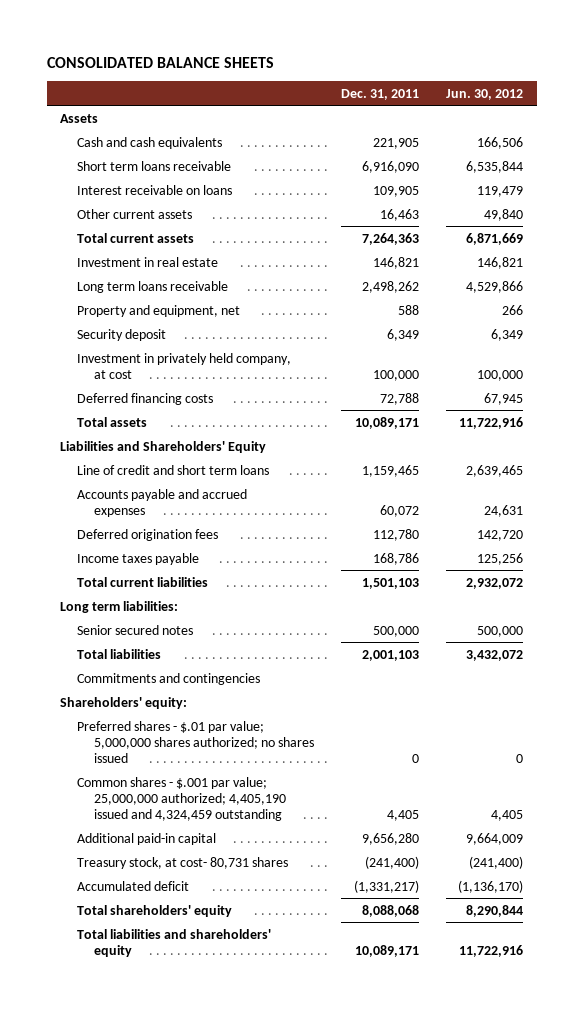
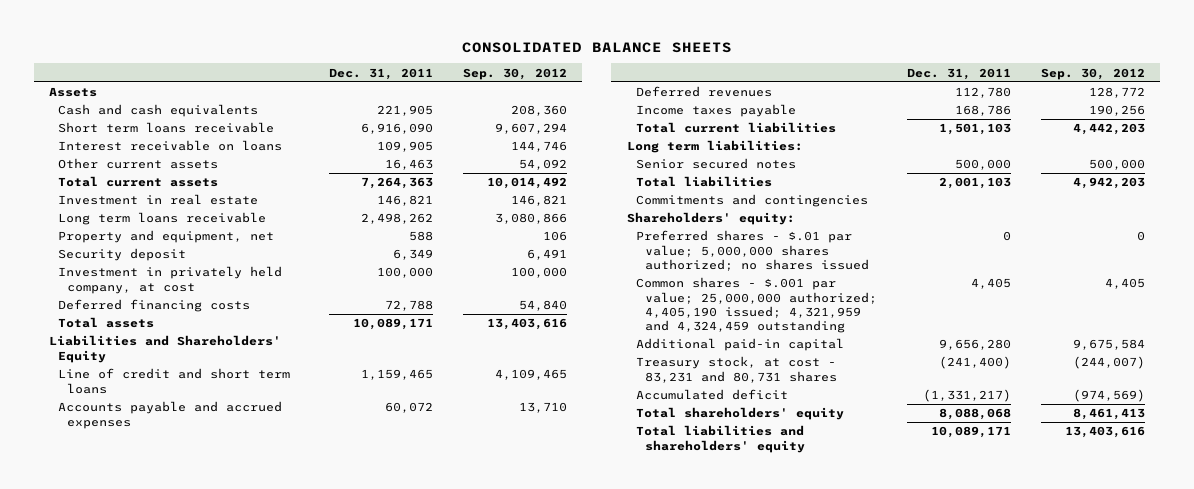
- | Dec. 31, 2011 | Jun. 30, 2012
+ | Dec. 31, 2011 | Sep. 30, 2012
- Deferred origination fees | 112,780 | 142,720
+ Deferred revenues | 112,780 | 128,772
- Common shares - $.001 par value; 25,000,000 authorized; 4,405,190 issued and 4,324,459 outstanding | 4,405 | 4,405
+ Common shares - $.001 par value; 25,000,000 authorized; 4,405,190 issued; 4,321,959 and 4,324,459 outstanding | 4,405 | 4,405
- Treasury stock, at cost- 80,731 shares | (241,400) | (241,400)
+ Treasury stock, at cost - 83,231 and 80,731 shares | (241,400) | (244,007)

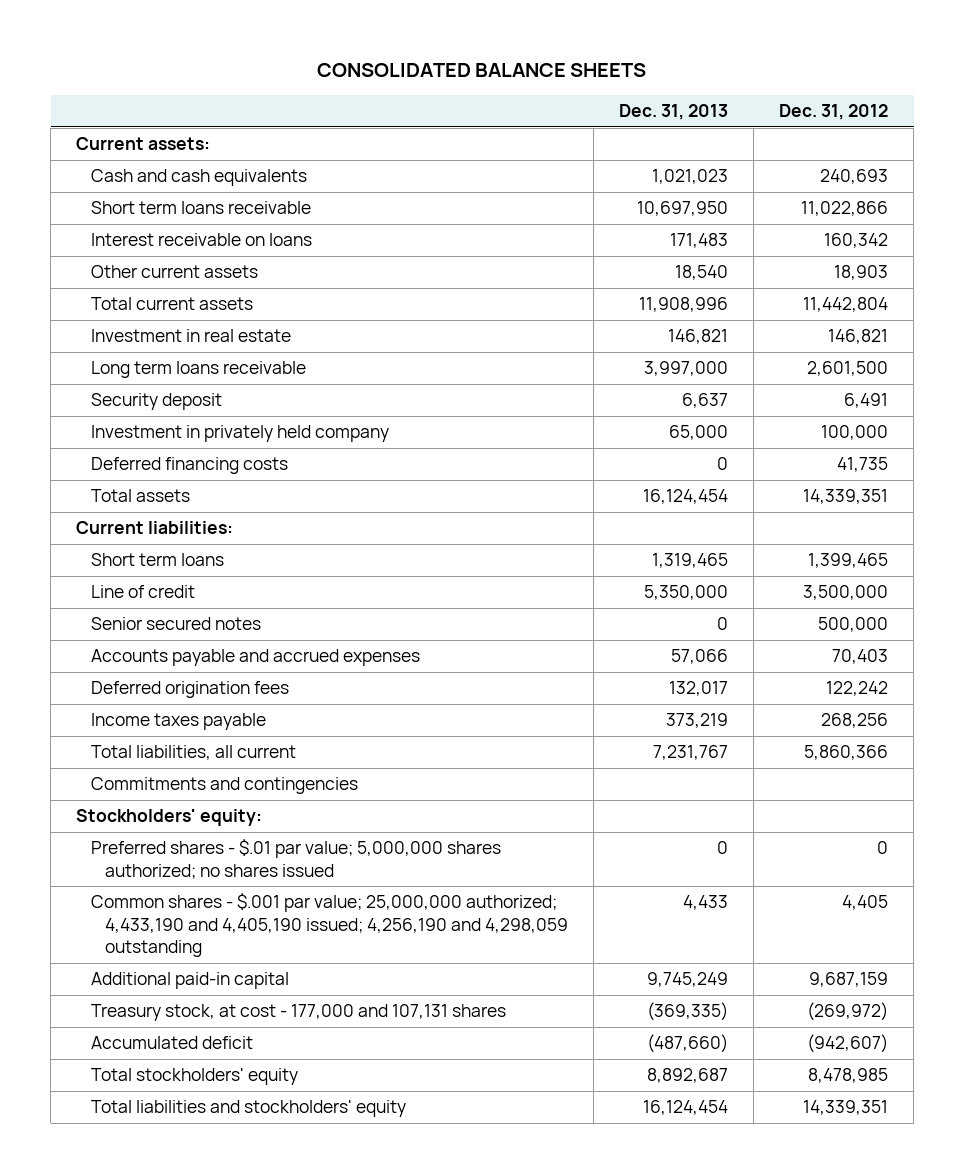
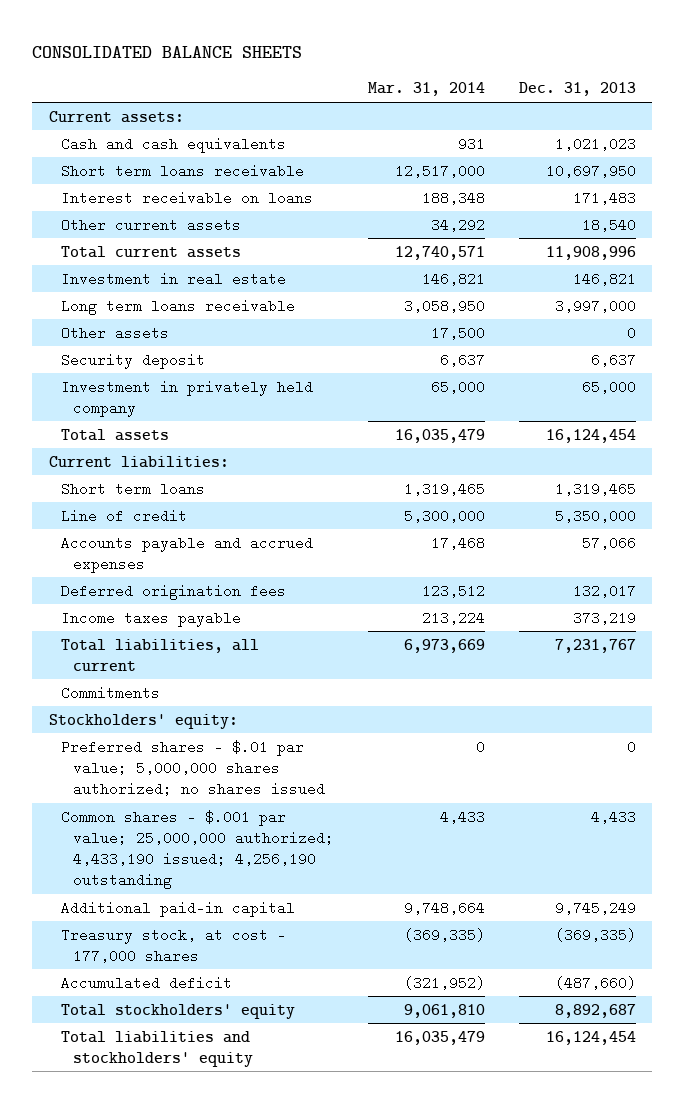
- | Dec. 31, 2013 | Dec. 31, 2012
+ | Mar. 31, 2014 | Dec. 31, 2013
+ Other assets | 17,500 | 0
- Deferred financing costs | 0 | 41,735
- Senior secured notes | 0 | 500,000
- Commitments and contingencies
+ Commitments
- Common shares - $.001 par value; 25,000,000 authorized; 4,433,190 and 4,405,190 issued; 4,256,190 and 4,298,059 outstanding | 4,433 | 4,405
+ Common shares - $.001 par value; 25,000,000 authorized; 4,433,190 issued; 4,256,190 outstanding | 4,433 | 4,433
- Treasury stock, at cost - 177,000 and 107,131 shares | (369,335) | (269,972)
+ Treasury stock, at cost - 177,000 shares | (369,335) | (369,335)

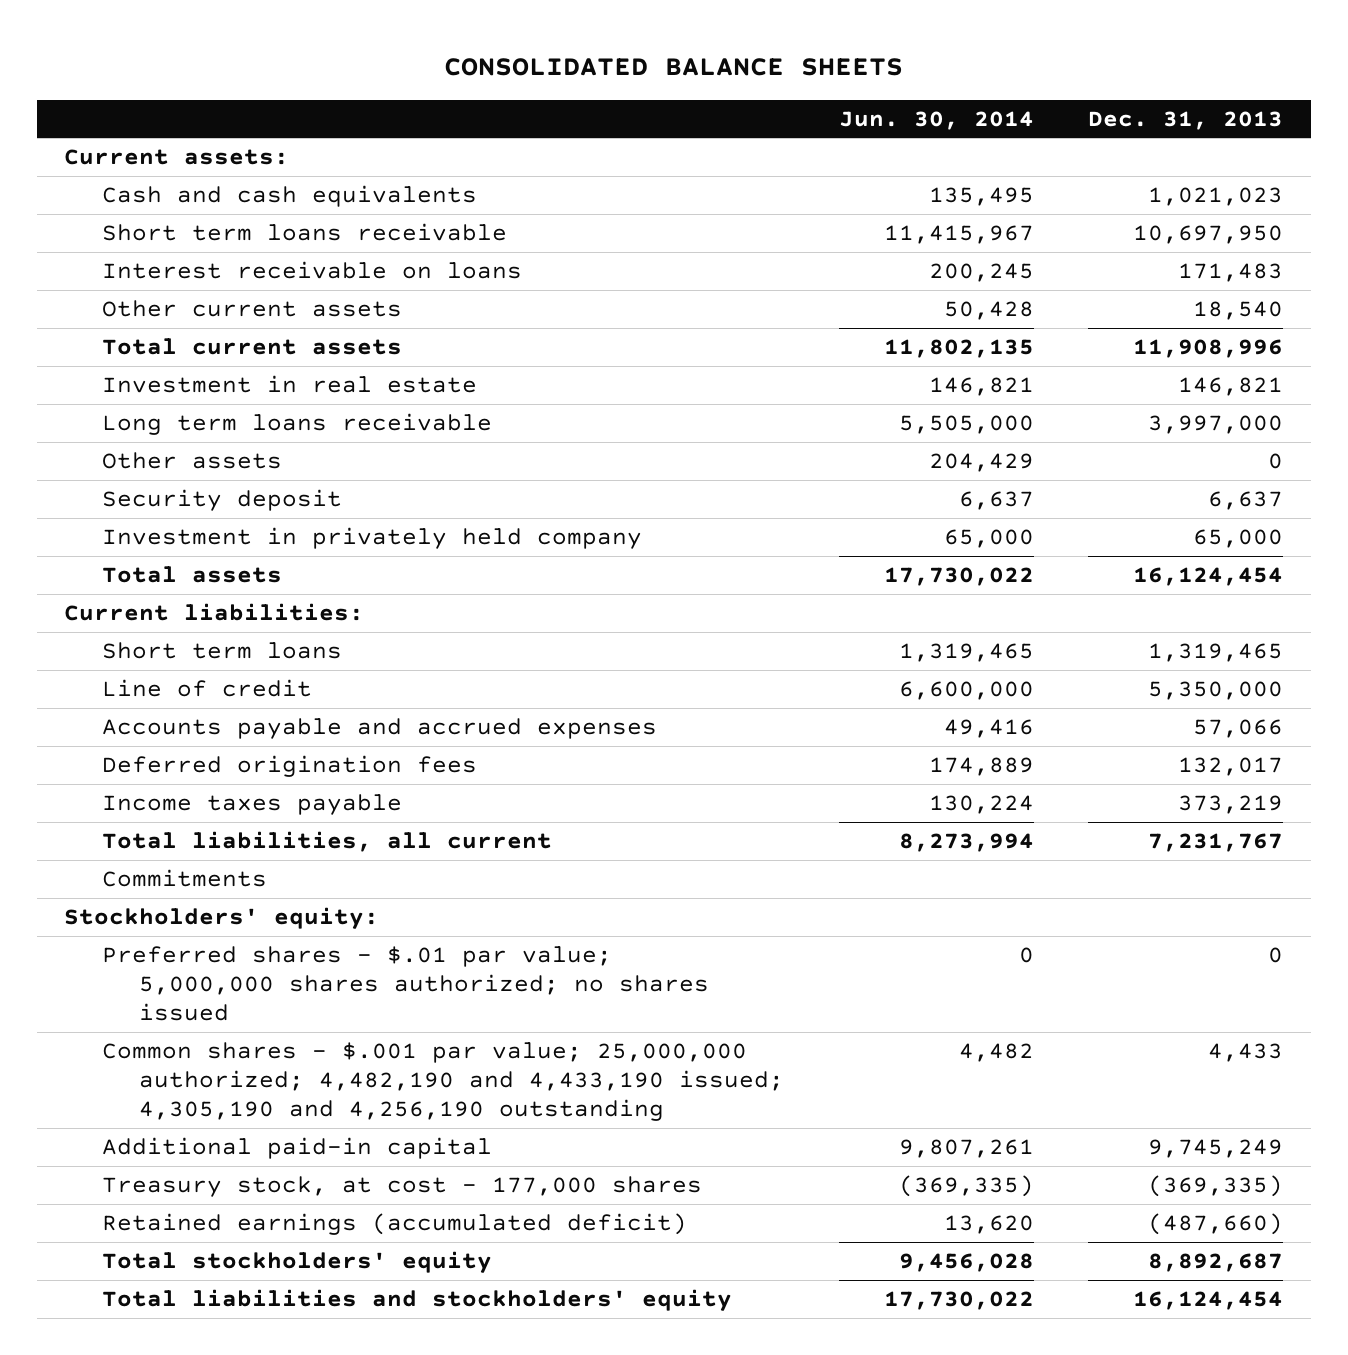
- | Mar. 31, 2014 | Dec. 31, 2013
+ | Jun. 30, 2014 | Dec. 31, 2013
- Common shares - $.001 par value; 25,000,000 authorized; 4,433,190 issued; 4,256,190 outstanding | 4,433 | 4,433
+ Common shares - $.001 par value; 25,000,000 authorized; 4,482,190 and 4,433,190 issued; 4,305,190 and 4,256,190 outstanding | 4,482 | 4,433
- Accumulated deficit | (321,952) | (487,660)
+ Retained earnings (accumulated deficit) | 13,620 | (487,660)

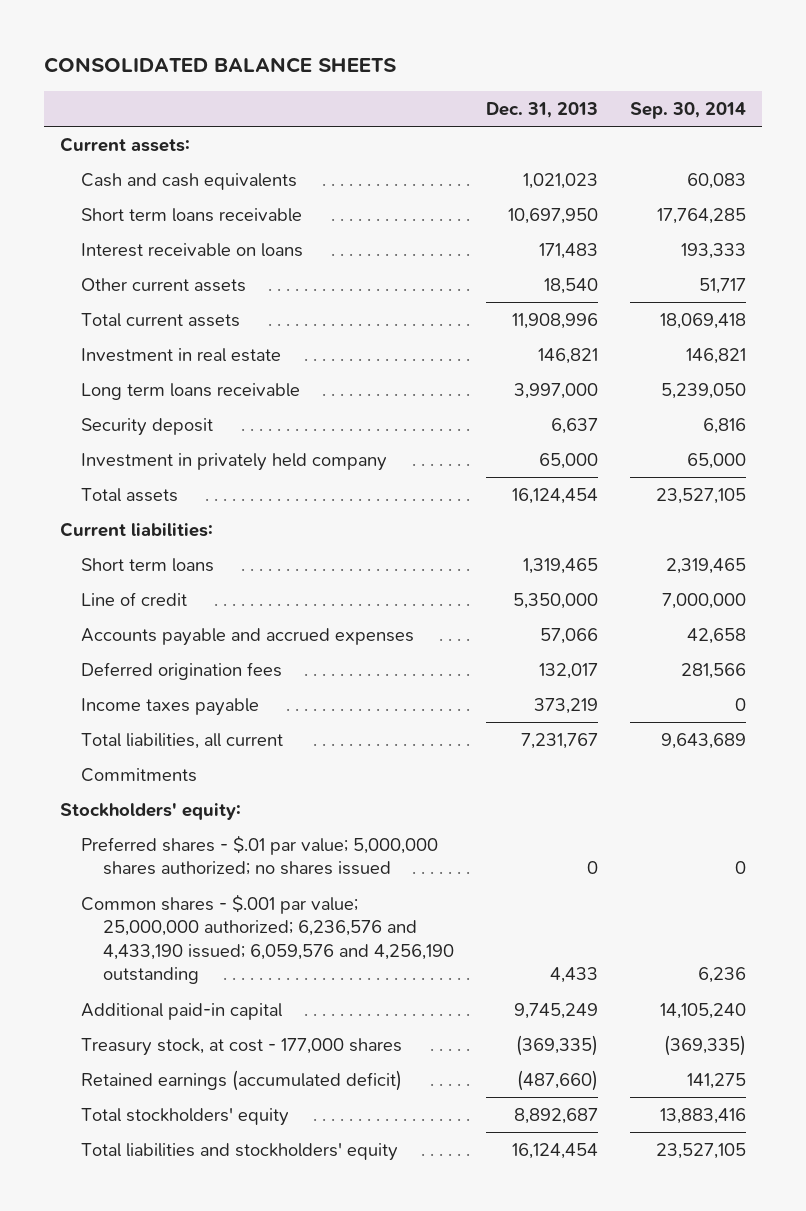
- | Jun. 30, 2014 | Dec. 31, 2013
+ | Dec. 31, 2013 | Sep. 30, 2014
- Other assets | 204,429 | 0
- Common shares - $.001 par value; 25,000,000 authorized; 4,482,190 and 4,433,190 issued; 4,305,190 and 4,256,190 outstanding | 4,482 | 4,433
+ Common shares - $.001 par value; 25,000,000 authorized; 6,236,576 and 4,433,190 issued; 6,059,576 and 4,256,190 outstanding | 4,433 | 6,236

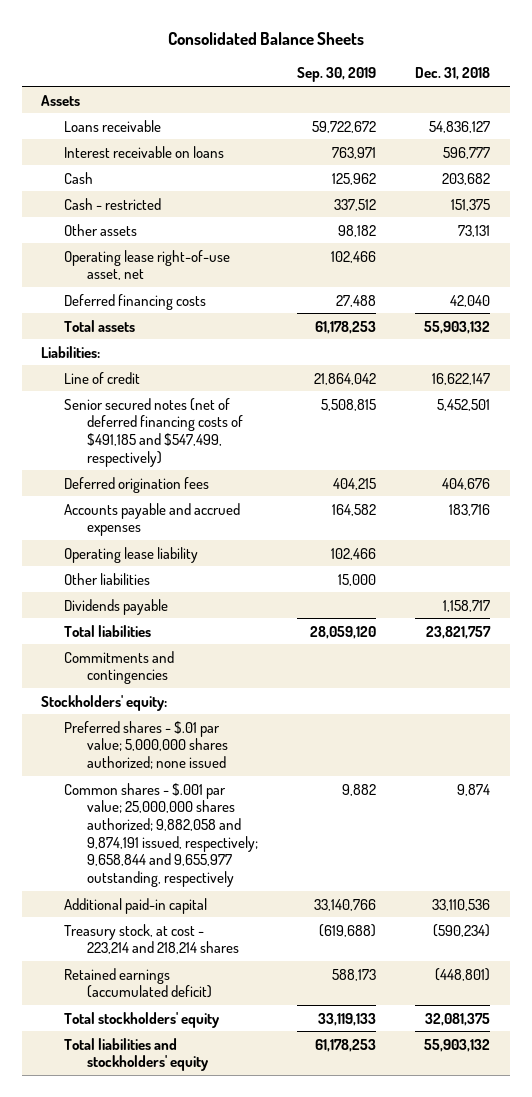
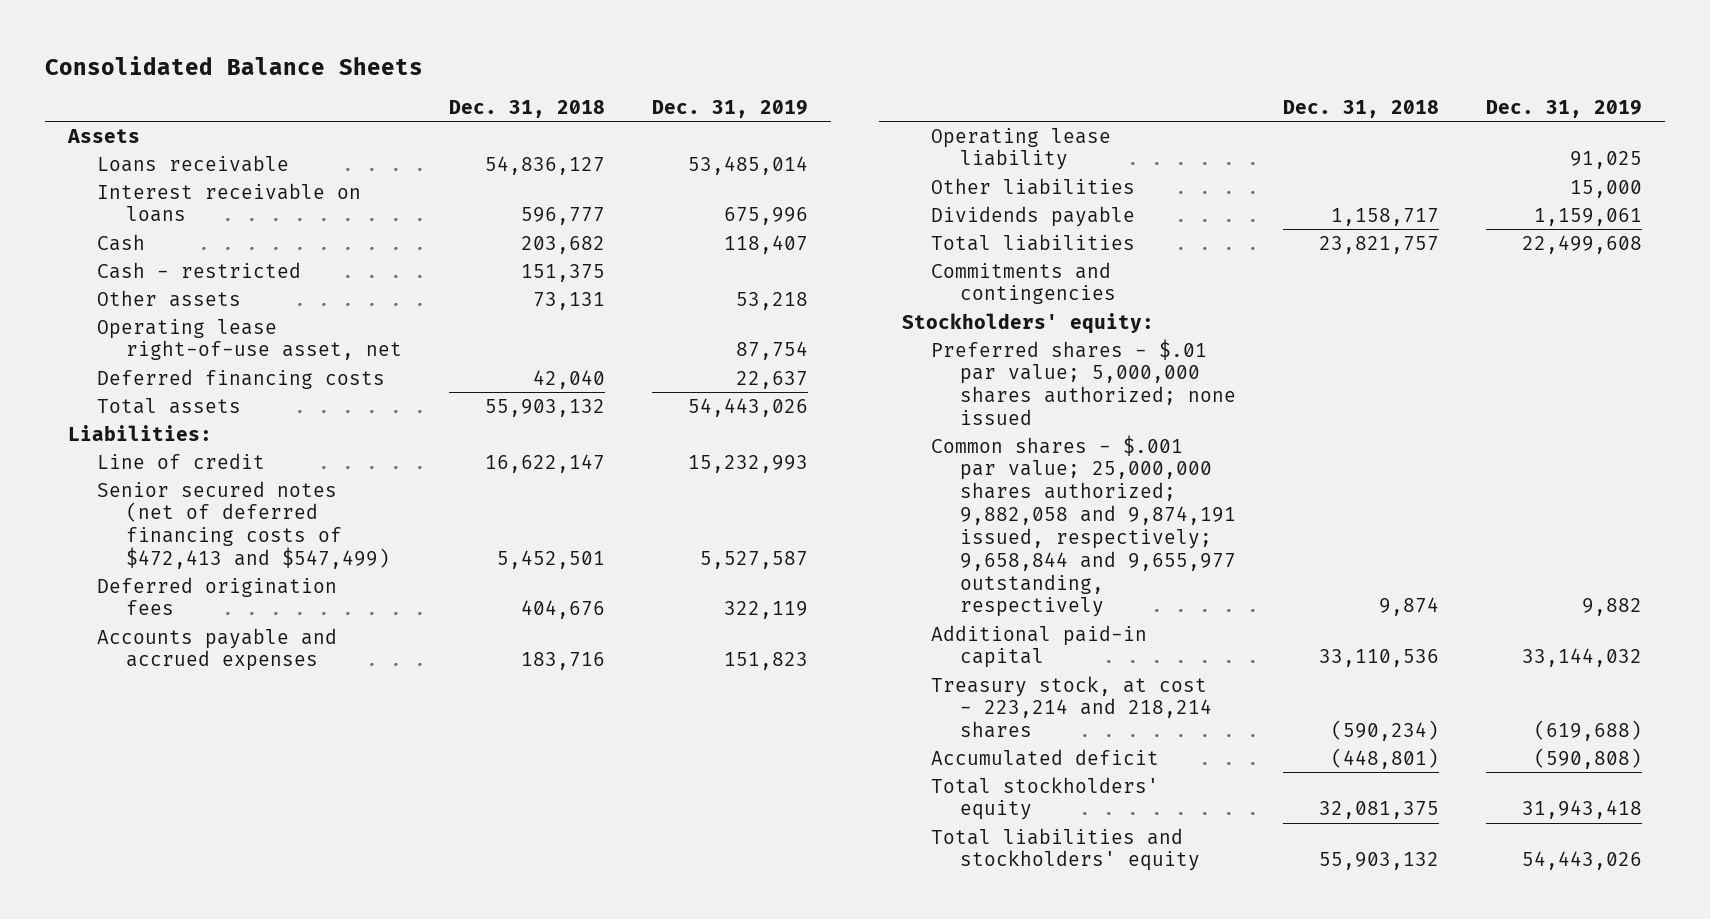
- | Sep. 30, 2019 | Dec. 31, 2018
+ | Dec. 31, 2018 | Dec. 31, 2019
- Senior secured notes (net of deferred financing costs of $491,185 and $547,499, respectively) | 5,508,815 | 5,452,501
+ Senior secured notes (net of deferred financing costs of $472,413 and $547,499) | 5,452,501 | 5,527,587
- Retained earnings (accumulated deficit) | 588,173 | (448,801)
+ Accumulated deficit | (448,801) | (590,808)

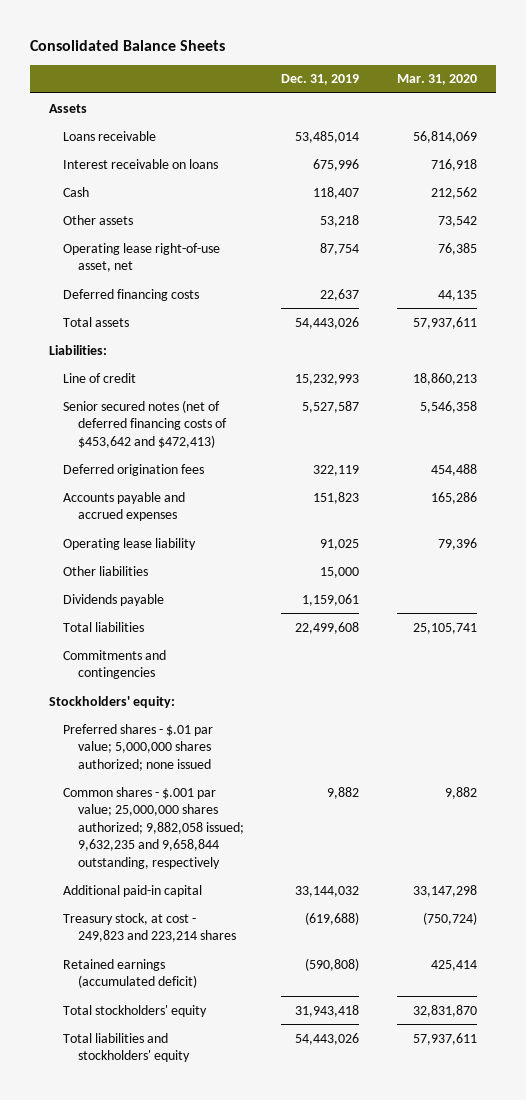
- | Dec. 31, 2018 | Dec. 31, 2019
+ | Dec. 31, 2019 | Mar. 31, 2020
- Cash - restricted | 151,375 |
- Senior secured notes (net of deferred financing costs of $472,413 and $547,499) | 5,452,501 | 5,527,587
+ Senior secured notes (net of deferred financing costs of $453,642 and $472,413) | 5,527,587 | 5,546,358
- Common shares - $.001 par value; 25,000,000 shares authorized; 9,882,058 and 9,874,191 issued, respectively; 9,658,844 and 9,655,977 outstanding, respectively | 9,874 | 9,882
+ Common shares - $.001 par value; 25,000,000 shares authorized; 9,882,058 issued; 9,632,235 and 9,658,844 outstanding, respectively | 9,882 | 9,882
- Treasury stock, at cost - 223,214 and 218,214 shares | (590,234) | (619,688)
- Accumulated deficit | (448,801) | (590,808)
+ Treasury stock, at cost - 249,823 and 223,214 shares | (619,688) | (750,724)
+ Retained earnings (accumulated deficit) | (590,808) | 425,414

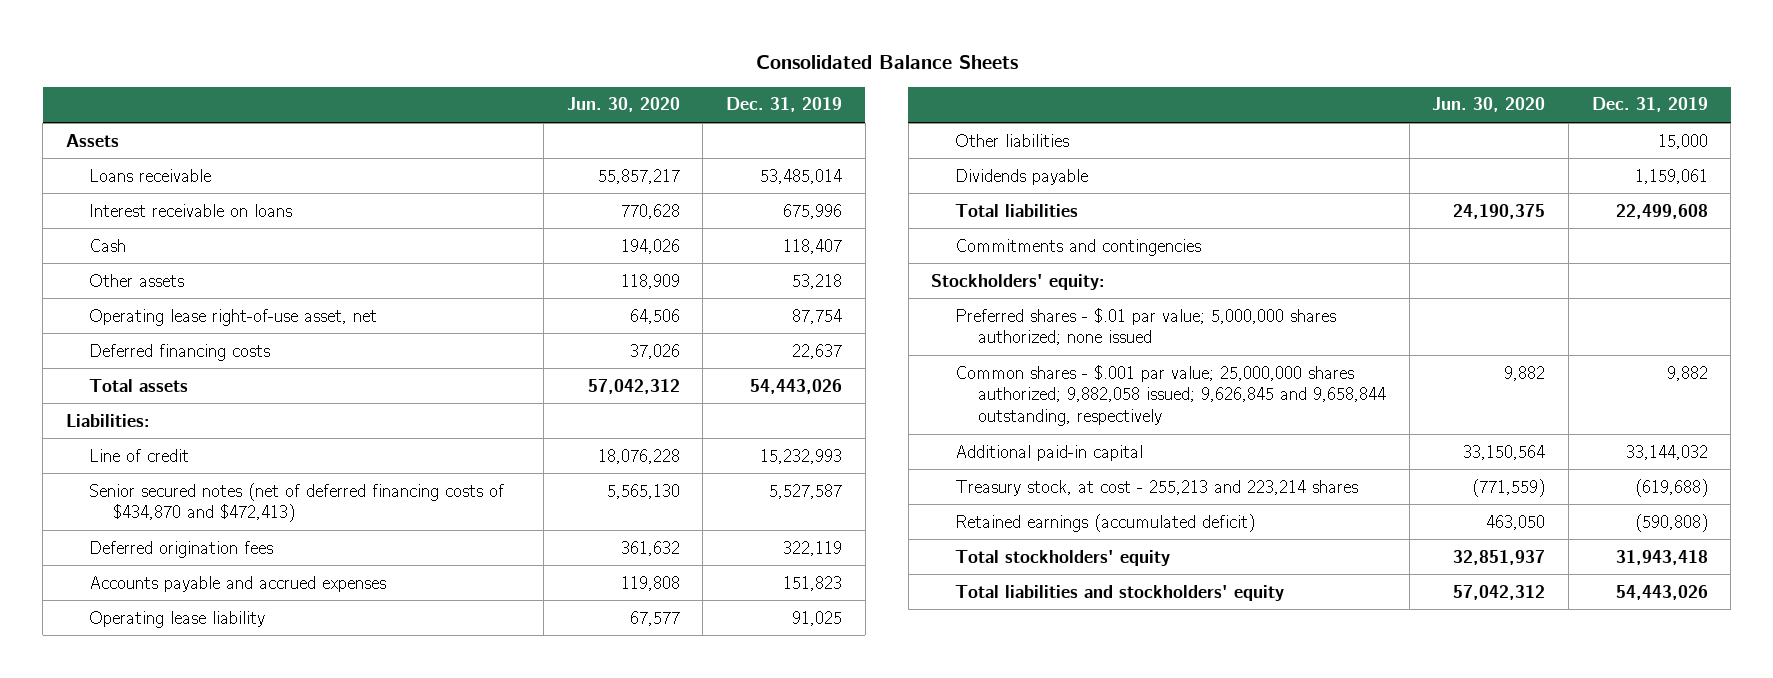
- | Dec. 31, 2019 | Mar. 31, 2020
+ | Jun. 30, 2020 | Dec. 31, 2019
- Senior secured notes (net of deferred financing costs of $453,642 and $472,413) | 5,527,587 | 5,546,358
+ Senior secured notes (net of deferred financing costs of $434,870 and $472,413) | 5,565,130 | 5,527,587
- Common shares - $.001 par value; 25,000,000 shares authorized; 9,882,058 issued; 9,632,235 and 9,658,844 outstanding, respectively | 9,882 | 9,882
+ Common shares - $.001 par value; 25,000,000 shares authorized; 9,882,058 issued; 9,626,845 and 9,658,844 outstanding, respectively | 9,882 | 9,882
- Treasury stock, at cost - 249,823 and 223,214 shares | (619,688) | (750,724)
+ Treasury stock, at cost - 255,213 and 223,214 shares | (771,559) | (619,688)

